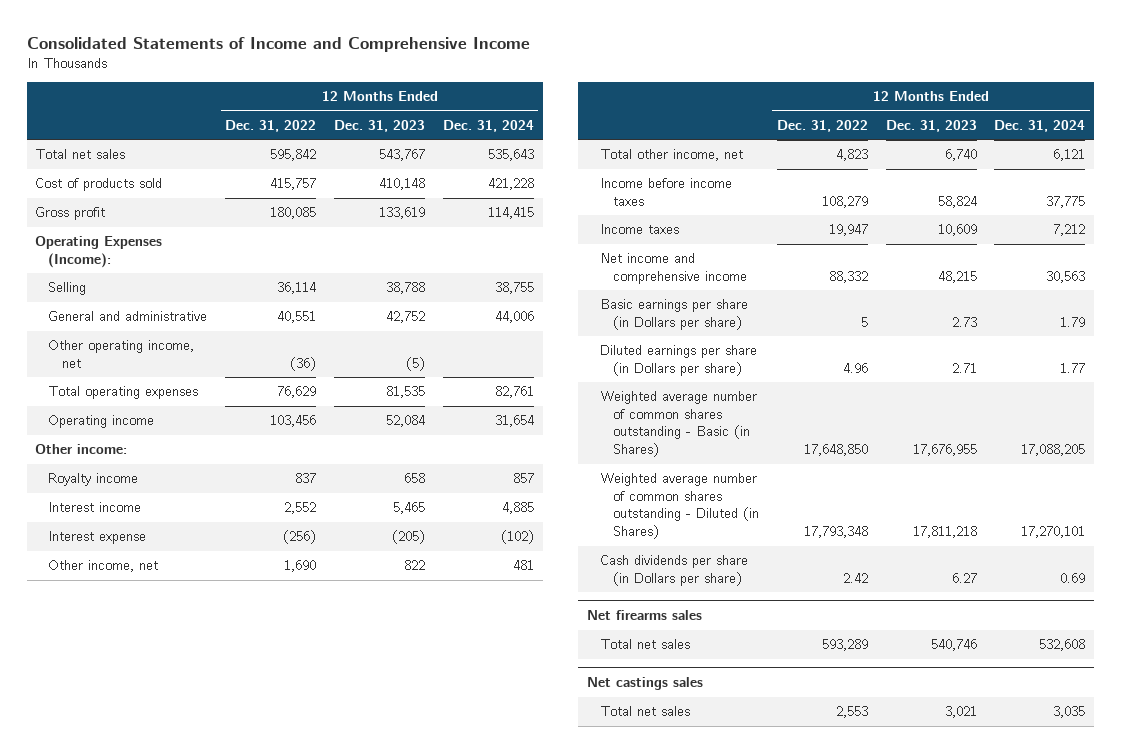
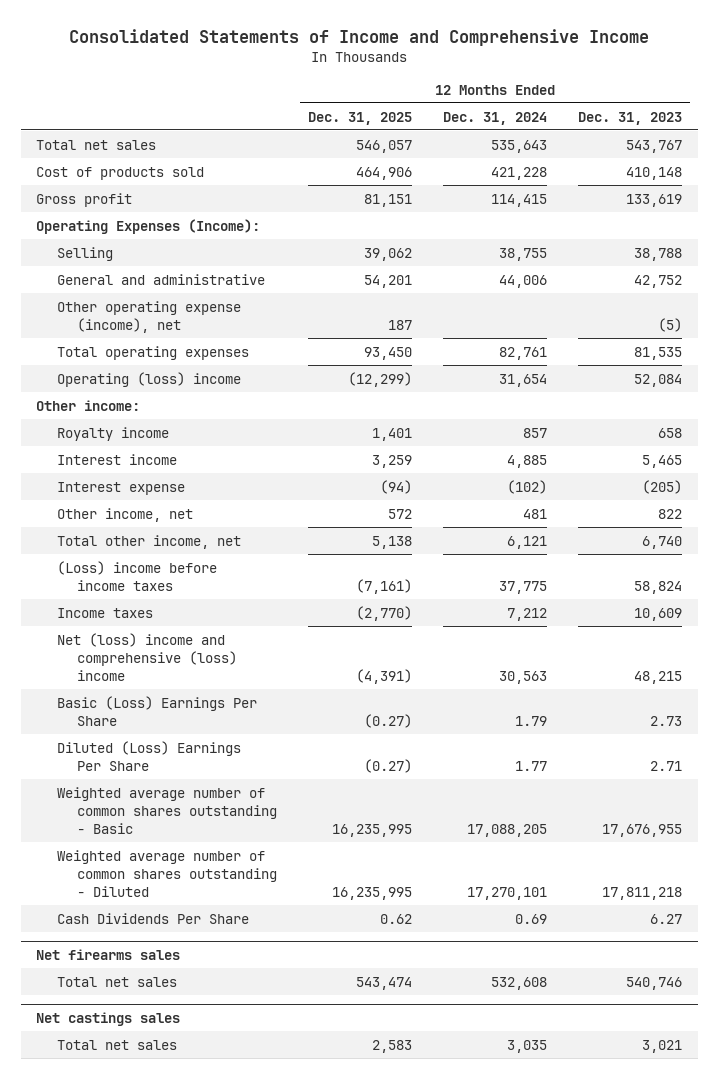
- | 12 Months Ended Dec. 31, 2022 | 12 Months Ended Dec. 31, 2023 | 12 Months Ended Dec. 31, 2024
+ | 12 Months Ended Dec. 31, 2025 | 12 Months Ended Dec. 31, 2024 | 12 Months Ended Dec. 31, 2023
- Other operating income, net | (36) | (5) |
+ Other operating expense (income), net | 187 | | (5)
- Operating income | 103,456 | 52,084 | 31,654
+ Operating (loss) income | (12,299) | 31,654 | 52,084
- Income before income taxes | 108,279 | 58,824 | 37,775
+ (Loss) income before income taxes | (7,161) | 37,775 | 58,824
- Net income and comprehensive income | 88,332 | 48,215 | 30,563
- Basic earnings per share (in Dollars per share) | 5 | 2.73 | 1.79
- Diluted earnings per share (in Dollars per share) | 4.96 | 2.71 | 1.77
- Weighted average number of common shares outstanding - Basic (in Shares) | 17,648,850 | 17,676,955 | 17,088,205
- Weighted average number of common shares outstanding - Diluted (in Shares) | 17,793,348 | 17,811,218 | 17,270,101
- Cash dividends per share (in Dollars per share) | 2.42 | 6.27 | 0.69
+ Net (loss) income and comprehensive (loss) income | (4,391) | 30,563 | 48,215
+ Basic (Loss) Earnings Per Share | (0.27) | 1.79 | 2.73
+ Diluted (Loss) Earnings Per Share | (0.27) | 1.77 | 2.71
+ Weighted average number of common shares outstanding - Basic | 16,235,995 | 17,088,205 | 17,676,955
+ Weighted average number of common shares outstanding - Diluted | 16,235,995 | 17,270,101 | 17,811,218
+ Cash Dividends Per Share | 0.62 | 0.69 | 6.27

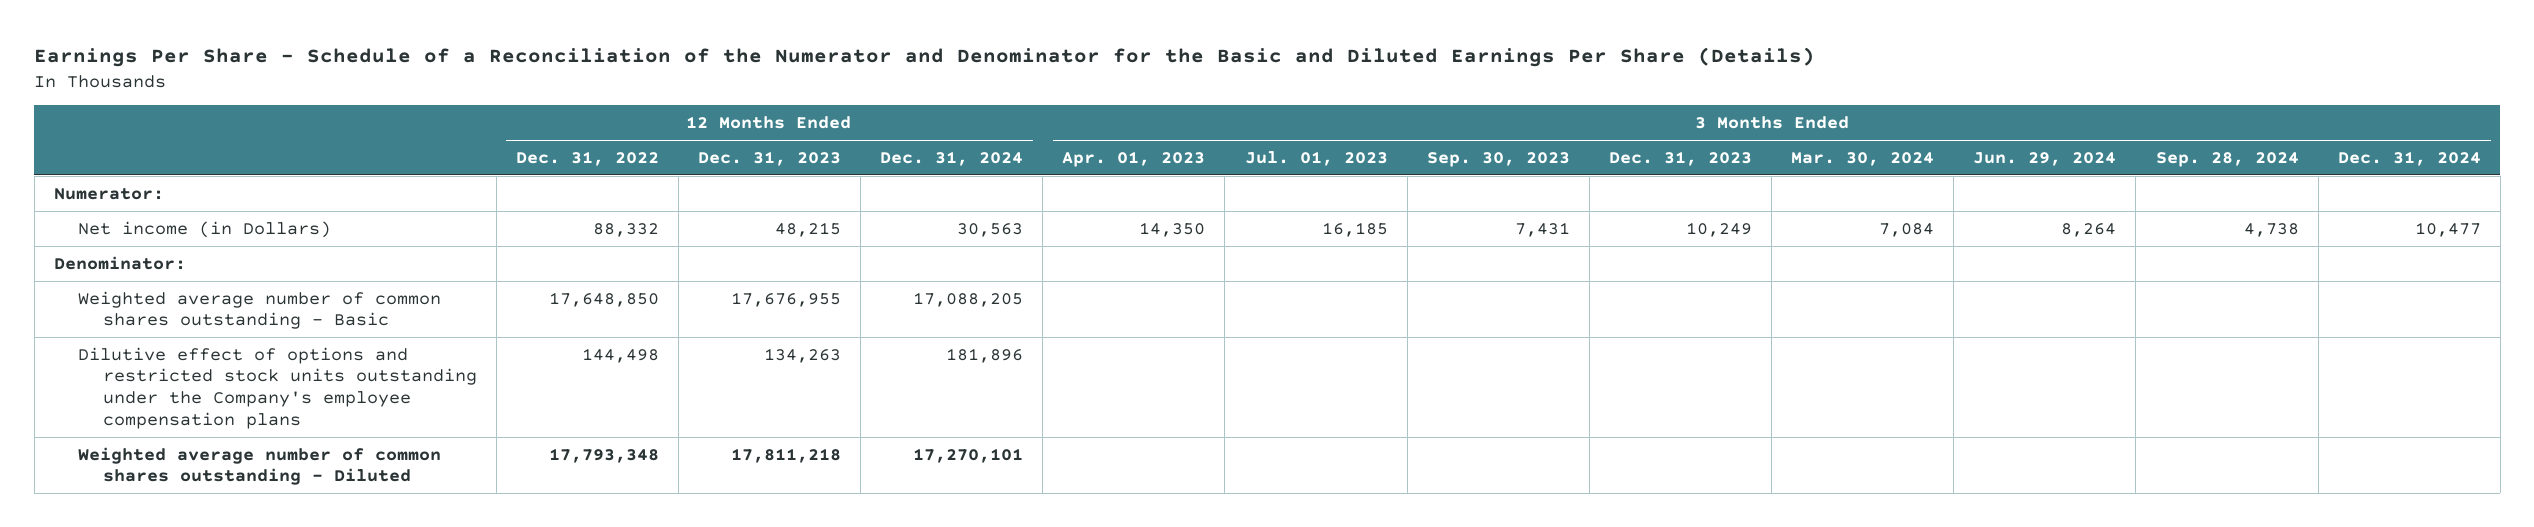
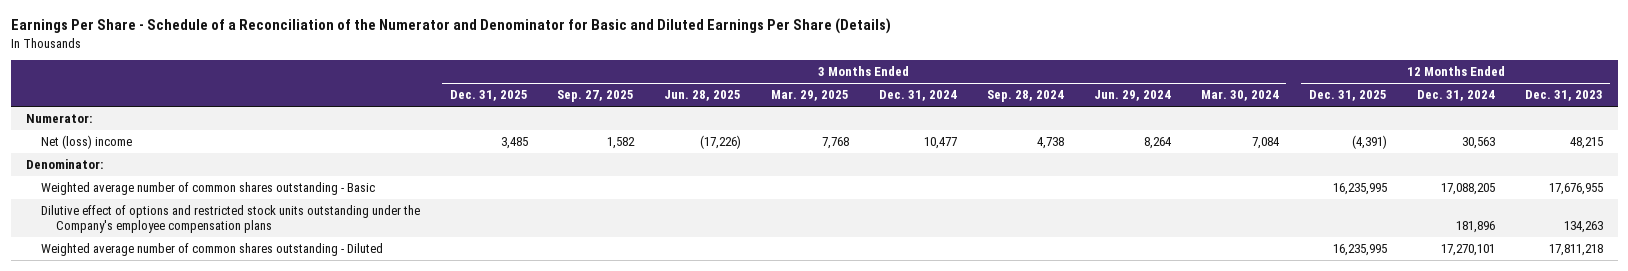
- Earnings Per Share - Schedule of a Reconciliation of the Numerator and Denominator for the Basic and Diluted Earnings Per Share (Details)
+ Earnings Per Share - Schedule of a Reconciliation of the Numerator and Denominator for Basic and Diluted Earnings Per Share (Details)
- | 12 Months Ended Dec. 31, 2022 | 12 Months Ended Dec. 31, 2023 | 12 Months Ended Dec. 31, 2024 | 3 Months Ended Apr. 01, 2023 | 3 Months Ended Jul. 01, 2023 | 3 Months Ended Sep. 30, 2023 | 3 Months Ended Dec. 31, 2023 | 3 Months Ended Mar. 30, 2024 | 3 Months Ended Jun. 29, 2024 | 3 Months Ended Sep. 28, 2024 | 3 Months Ended Dec. 31, 2024
+ | 3 Months Ended Dec. 31, 2025 | 3 Months Ended Sep. 27, 2025 | 3 Months Ended Jun. 28, 2025 | 3 Months Ended Mar. 29, 2025 | 3 Months Ended Dec. 31, 2024 | 3 Months Ended Sep. 28, 2024 | 3 Months Ended Jun. 29, 2024 | 3 Months Ended Mar. 30, 2024 | 12 Months Ended Dec. 31, 2025 | 12 Months Ended Dec. 31, 2024 | 12 Months Ended Dec. 31, 2023
- Net income (in Dollars) | 88,332 | 48,215 | 30,563 | 14,350 | 16,185 | 7,431 | 10,249 | 7,084 | 8,264 | 4,738 | 10,477
+ Net (loss) income | 3,485 | 1,582 | (17,226) | 7,768 | 10,477 | 4,738 | 8,264 | 7,084 | (4,391) | 30,563 | 48,215

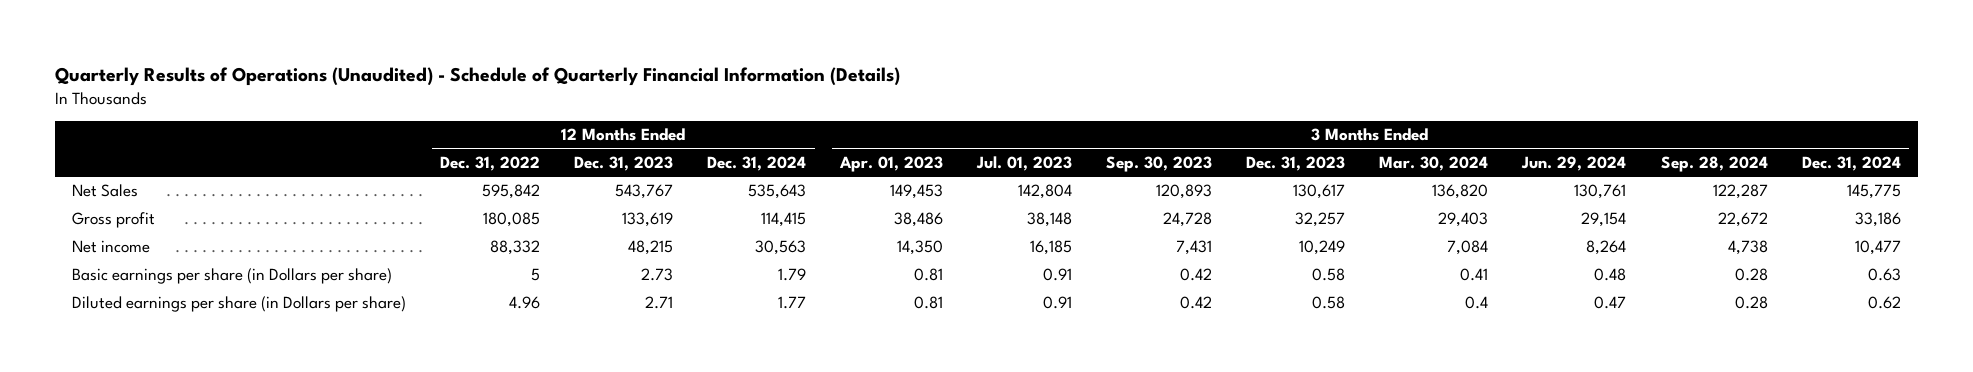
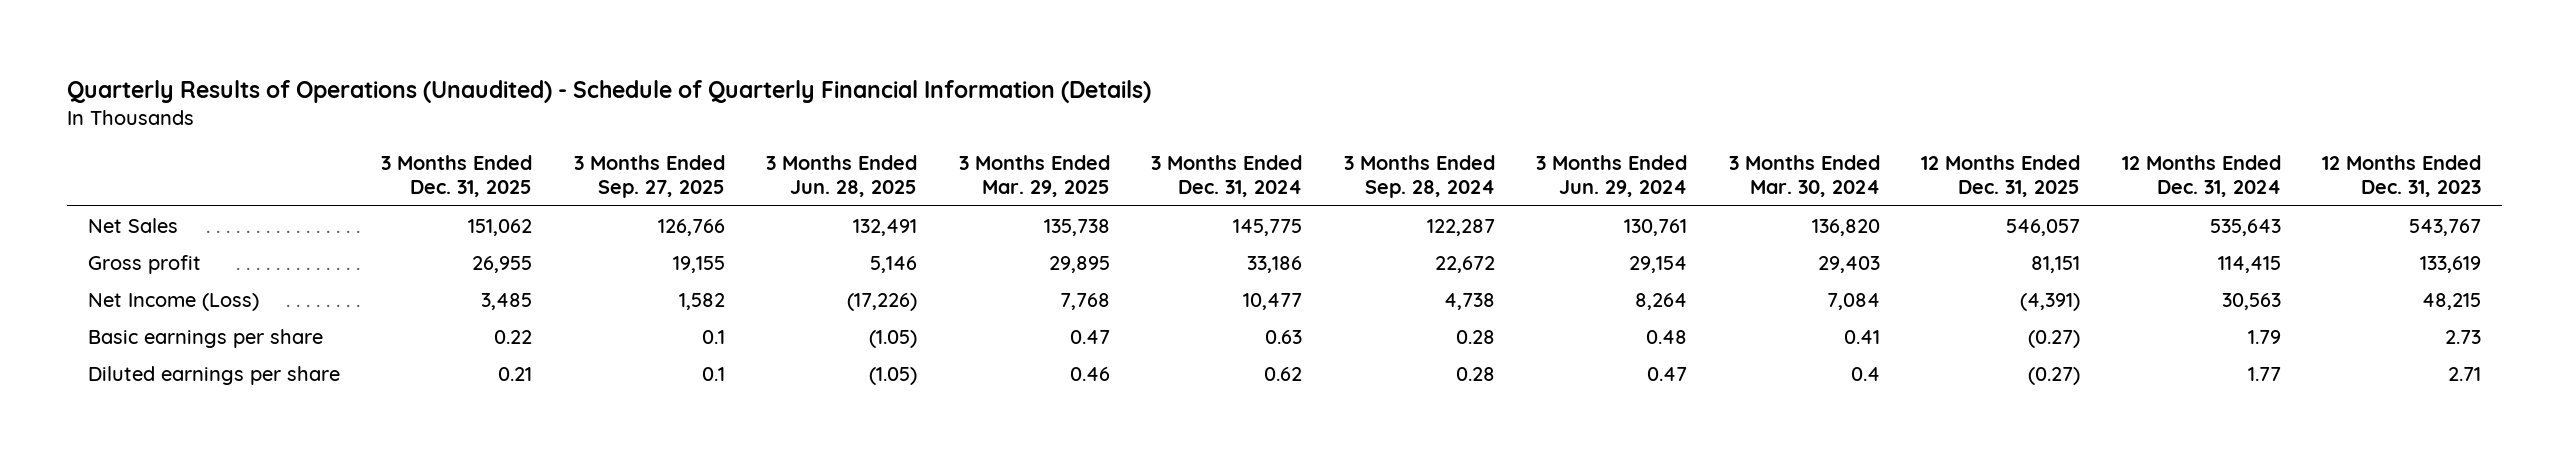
- | 12 Months Ended Dec. 31, 2022 | 12 Months Ended Dec. 31, 2023 | 12 Months Ended Dec. 31, 2024 | 3 Months Ended Apr. 01, 2023 | 3 Months Ended Jul. 01, 2023 | 3 Months Ended Sep. 30, 2023 | 3 Months Ended Dec. 31, 2023 | 3 Months Ended Mar. 30, 2024 | 3 Months Ended Jun. 29, 2024 | 3 Months Ended Sep. 28, 2024 | 3 Months Ended Dec. 31, 2024
+ | 3 Months Ended Dec. 31, 2025 | 3 Months Ended Sep. 27, 2025 | 3 Months Ended Jun. 28, 2025 | 3 Months Ended Mar. 29, 2025 | 3 Months Ended Dec. 31, 2024 | 3 Months Ended Sep. 28, 2024 | 3 Months Ended Jun. 29, 2024 | 3 Months Ended Mar. 30, 2024 | 12 Months Ended Dec. 31, 2025 | 12 Months Ended Dec. 31, 2024 | 12 Months Ended Dec. 31, 2023
- Net income | 88,332 | 48,215 | 30,563 | 14,350 | 16,185 | 7,431 | 10,249 | 7,084 | 8,264 | 4,738 | 10,477
- Basic earnings per share (in Dollars per share) | 5 | 2.73 | 1.79 | 0.81 | 0.91 | 0.42 | 0.58 | 0.41 | 0.48 | 0.28 | 0.63
- Diluted earnings per share (in Dollars per share) | 4.96 | 2.71 | 1.77 | 0.81 | 0.91 | 0.42 | 0.58 | 0.4 | 0.47 | 0.28 | 0.62
+ Net Income (Loss) | 3,485 | 1,582 | (17,226) | 7,768 | 10,477 | 4,738 | 8,264 | 7,084 | (4,391) | 30,563 | 48,215
+ Basic earnings per share | 0.22 | 0.1 | (1.05) | 0.47 | 0.63 | 0.28 | 0.48 | 0.41 | (0.27) | 1.79 | 2.73
+ Diluted earnings per share | 0.21 | 0.1 | (1.05) | 0.46 | 0.62 | 0.28 | 0.47 | 0.4 | (0.27) | 1.77 | 2.71

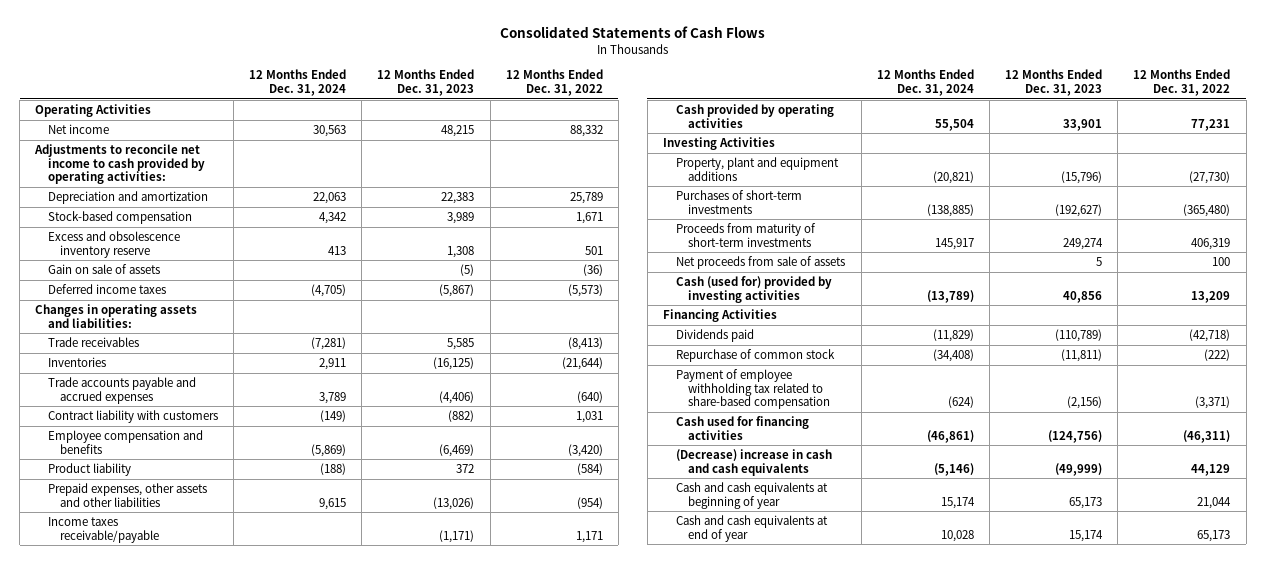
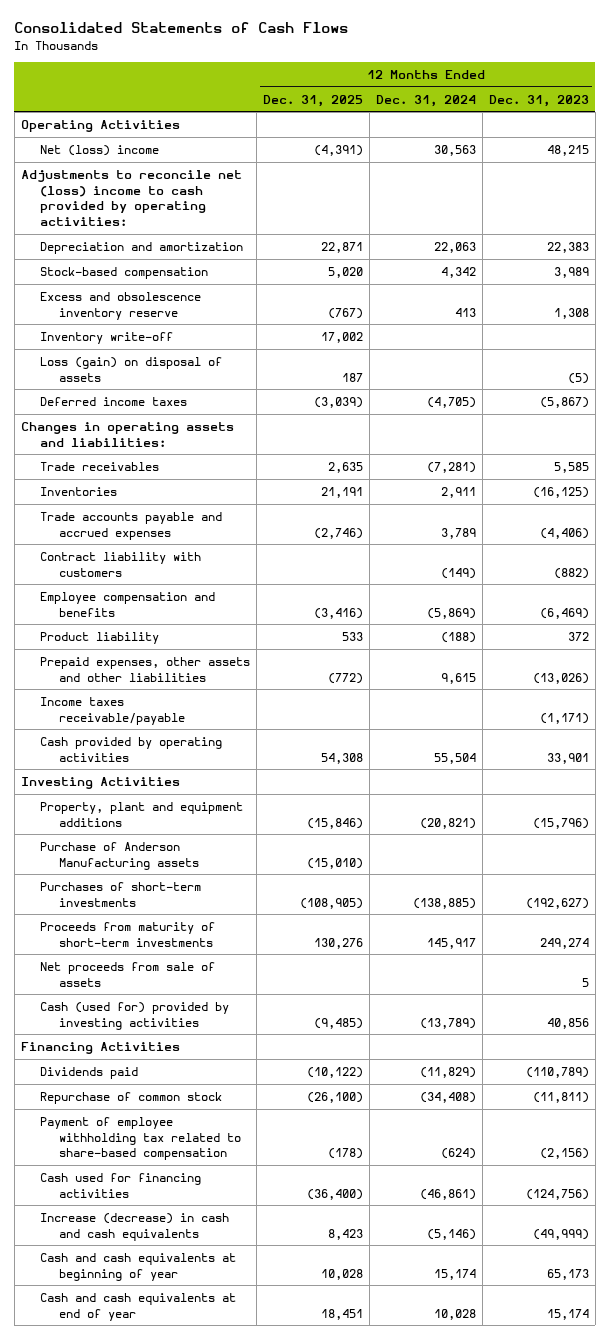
- | 12 Months Ended Dec. 31, 2024 | 12 Months Ended Dec. 31, 2023 | 12 Months Ended Dec. 31, 2022
+ | 12 Months Ended Dec. 31, 2025 | 12 Months Ended Dec. 31, 2024 | 12 Months Ended Dec. 31, 2023
- Net income | 30,563 | 48,215 | 88,332
- Adjustments to reconcile net income to cash provided by operating activities:
+ Net (loss) income | (4,391) | 30,563 | 48,215
+ Adjustments to reconcile net (loss) income to cash provided by operating activities:
- Gain on sale of assets | | (5) | (36)
+ Inventory write-off | 17,002 | |
+ Loss (gain) on disposal of assets | 187 | | (5)
+ Purchase of Anderson Manufacturing assets | (15,010) | |
- (Decrease) increase in cash and cash equivalents | (5,146) | (49,999) | 44,129
+ Increase (decrease) in cash and cash equivalents | 8,423 | (5,146) | (49,999)

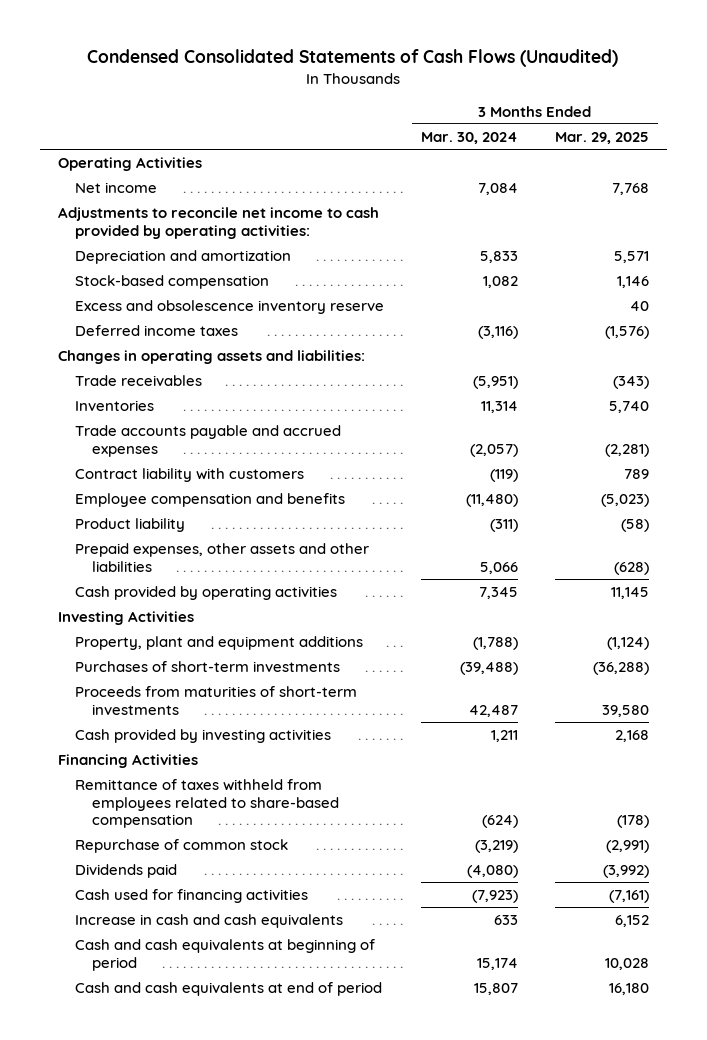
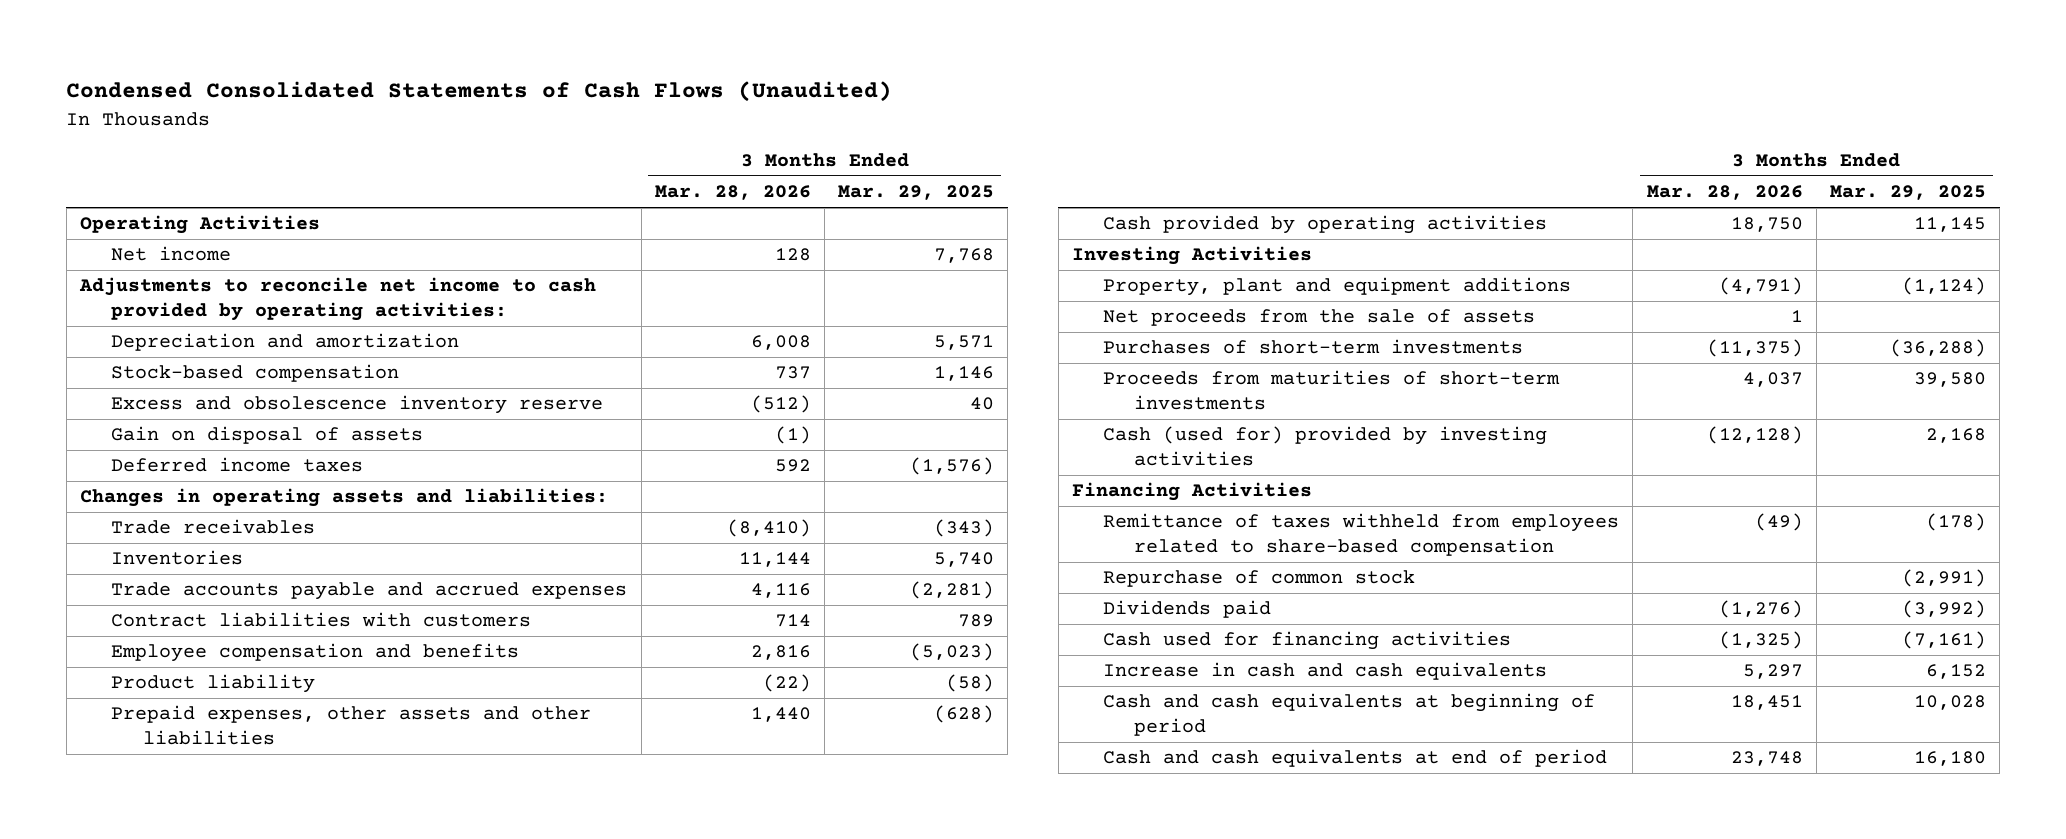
- | 3 Months Ended Mar. 30, 2024 | 3 Months Ended Mar. 29, 2025
+ | 3 Months Ended Mar. 28, 2026 | 3 Months Ended Mar. 29, 2025
+ Gain on disposal of assets | (1) |
- Contract liability with customers | (119) | 789
+ Contract liabilities with customers | 714 | 789
+ Net proceeds from the sale of assets | 1 |
- Cash provided by investing activities | 1,211 | 2,168
+ Cash (used for) provided by investing activities | (12,128) | 2,168

